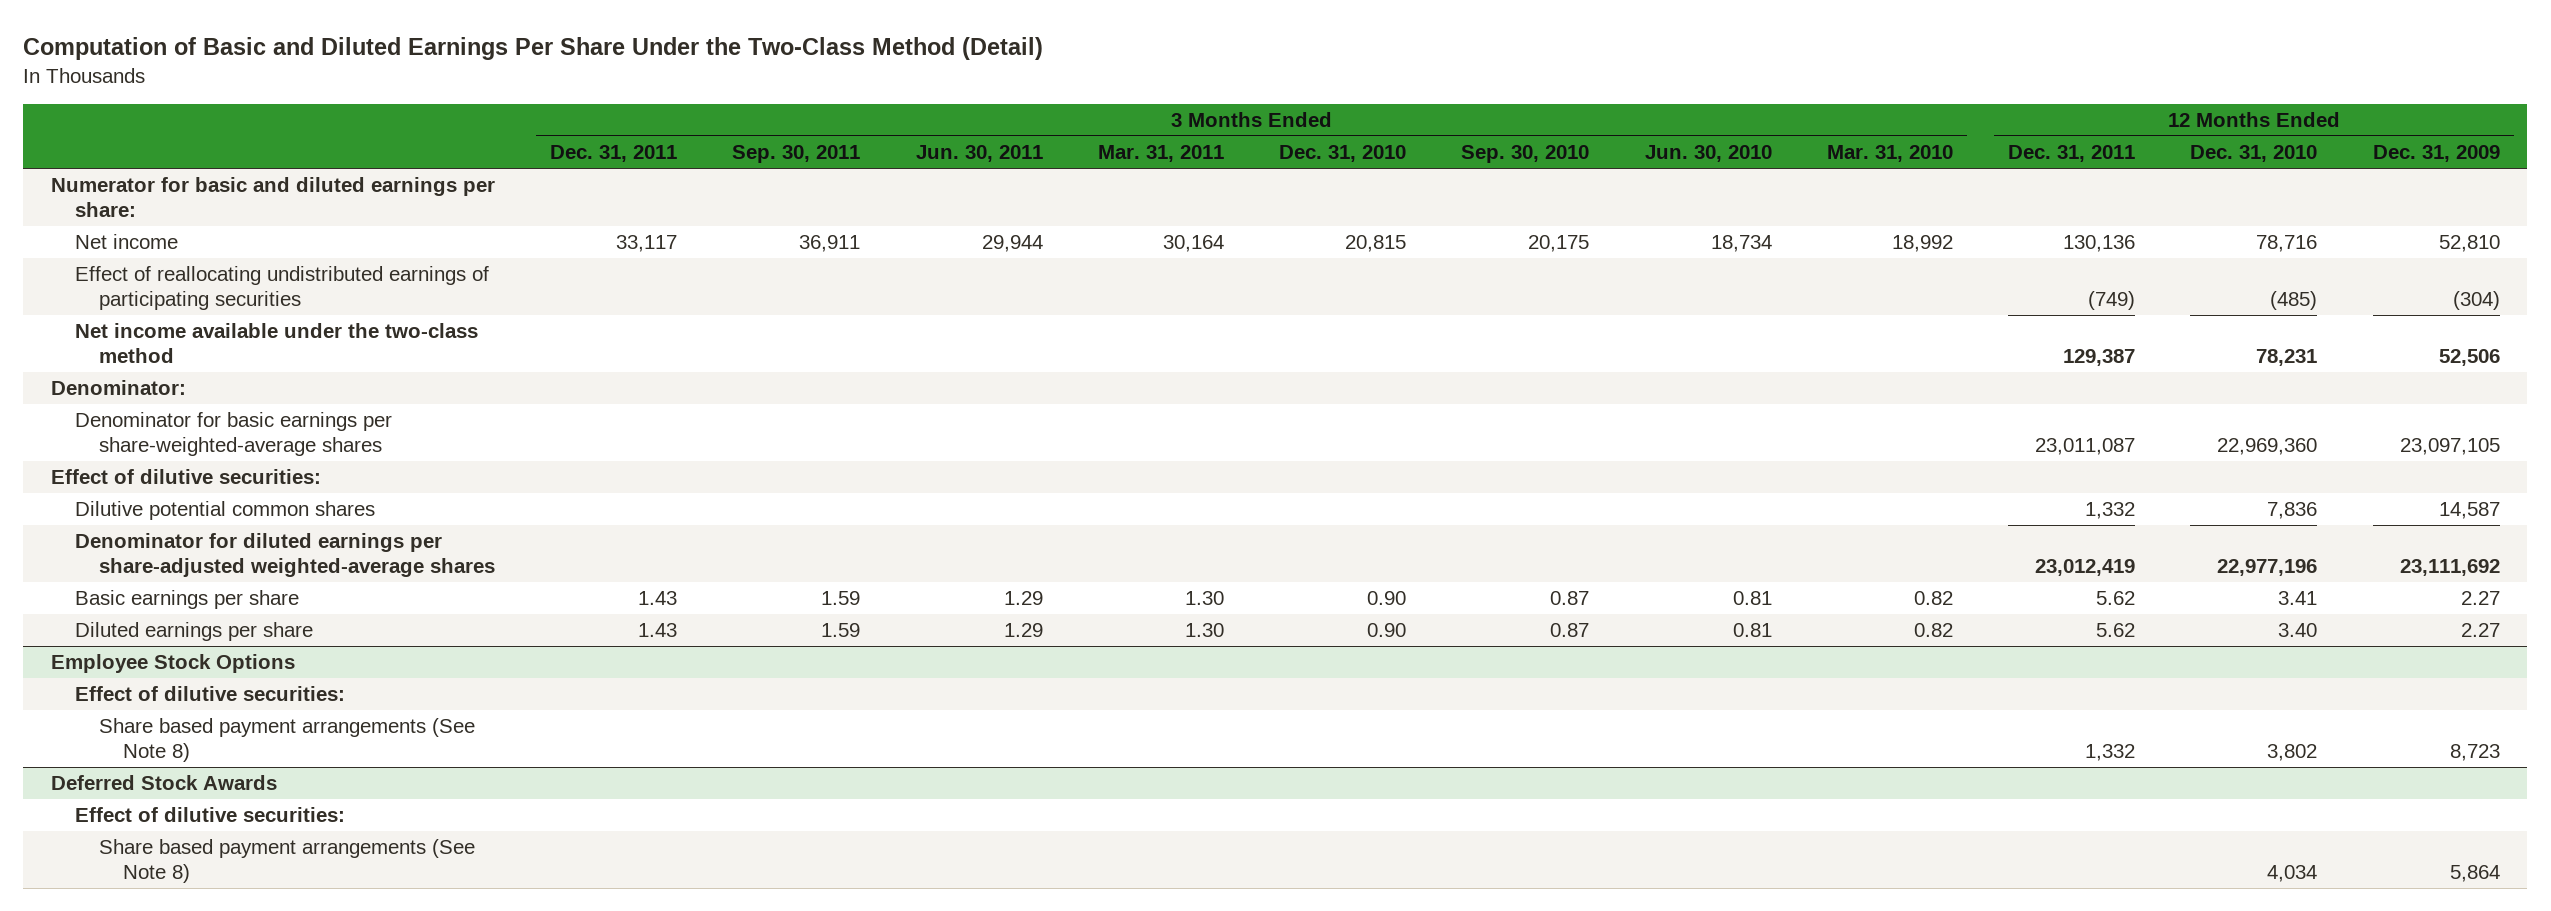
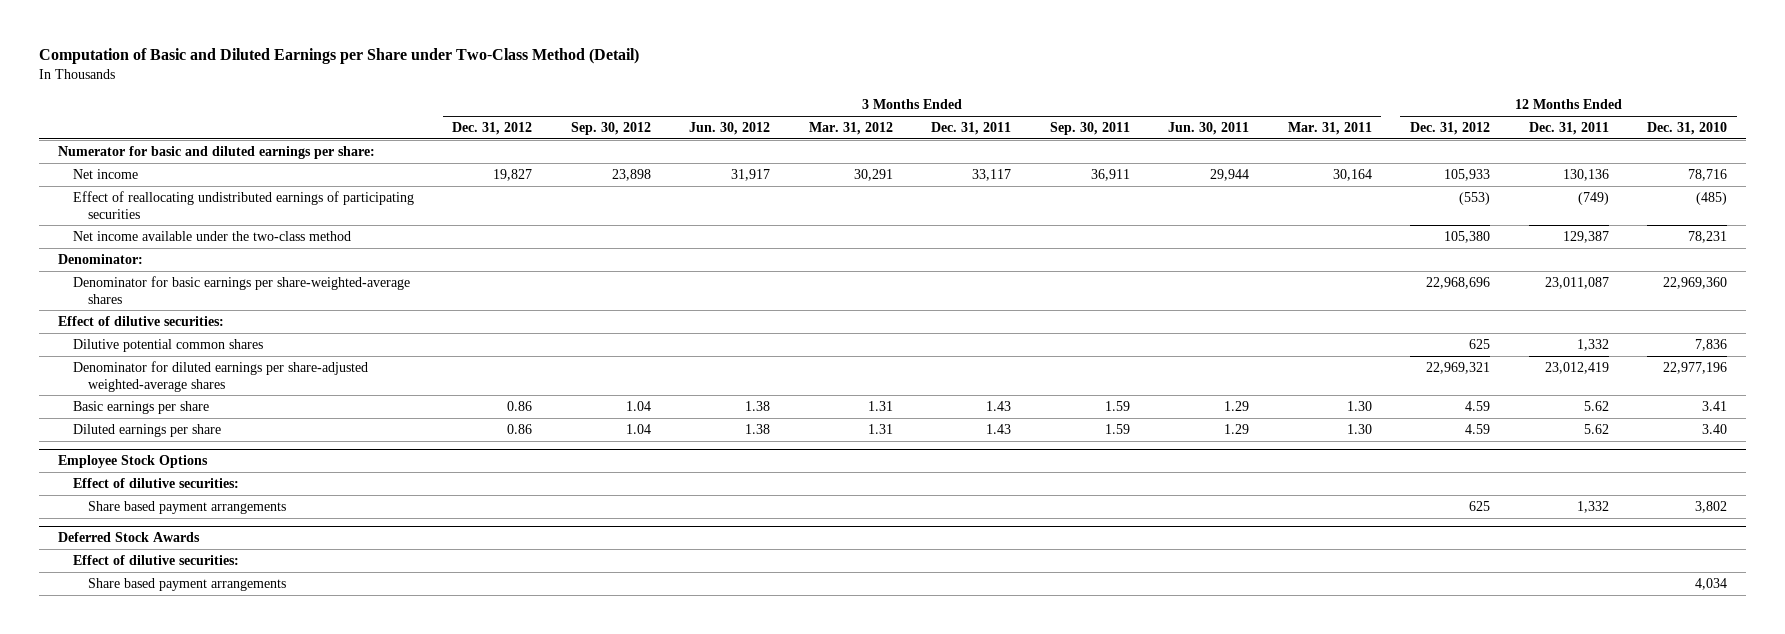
- Computation of Basic and Diluted Earnings Per Share Under the Two-Class Method (Detail)
+ Computation of Basic and Diluted Earnings per Share under Two-Class Method (Detail)
- | 3 Months Ended Dec. 31, 2011 | 3 Months Ended Sep. 30, 2011 | 3 Months Ended Jun. 30, 2011 | 3 Months Ended Mar. 31, 2011 | 3 Months Ended Dec. 31, 2010 | 3 Months Ended Sep. 30, 2010 | 3 Months Ended Jun. 30, 2010 | 3 Months Ended Mar. 31, 2010 | 12 Months Ended Dec. 31, 2011 | 12 Months Ended Dec. 31, 2010 | 12 Months Ended Dec. 31, 2009
+ | 3 Months Ended Dec. 31, 2012 | 3 Months Ended Sep. 30, 2012 | 3 Months Ended Jun. 30, 2012 | 3 Months Ended Mar. 31, 2012 | 3 Months Ended Dec. 31, 2011 | 3 Months Ended Sep. 30, 2011 | 3 Months Ended Jun. 30, 2011 | 3 Months Ended Mar. 31, 2011 | 12 Months Ended Dec. 31, 2012 | 12 Months Ended Dec. 31, 2011 | 12 Months Ended Dec. 31, 2010
@ Employee Stock Options
- Share based payment arrangements (See Note 8) | | | | | | | | | 1,332 | 3,802 | 8,723
+ Share based payment arrangements | | | | | | | | | 625 | 1,332 | 3,802
@ Deferred Stock Awards
- Share based payment arrangements (See Note 8) | | | | | | | | | | 4,034 | 5,864
+ Share based payment arrangements | | | | | | | | | | | 4,034

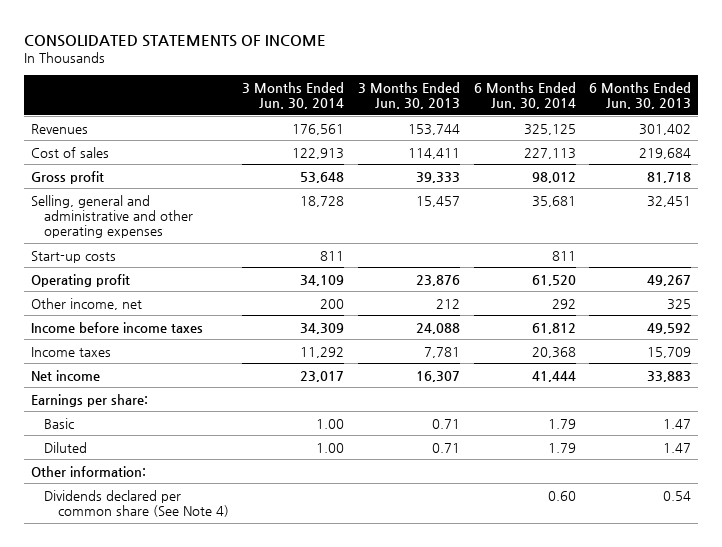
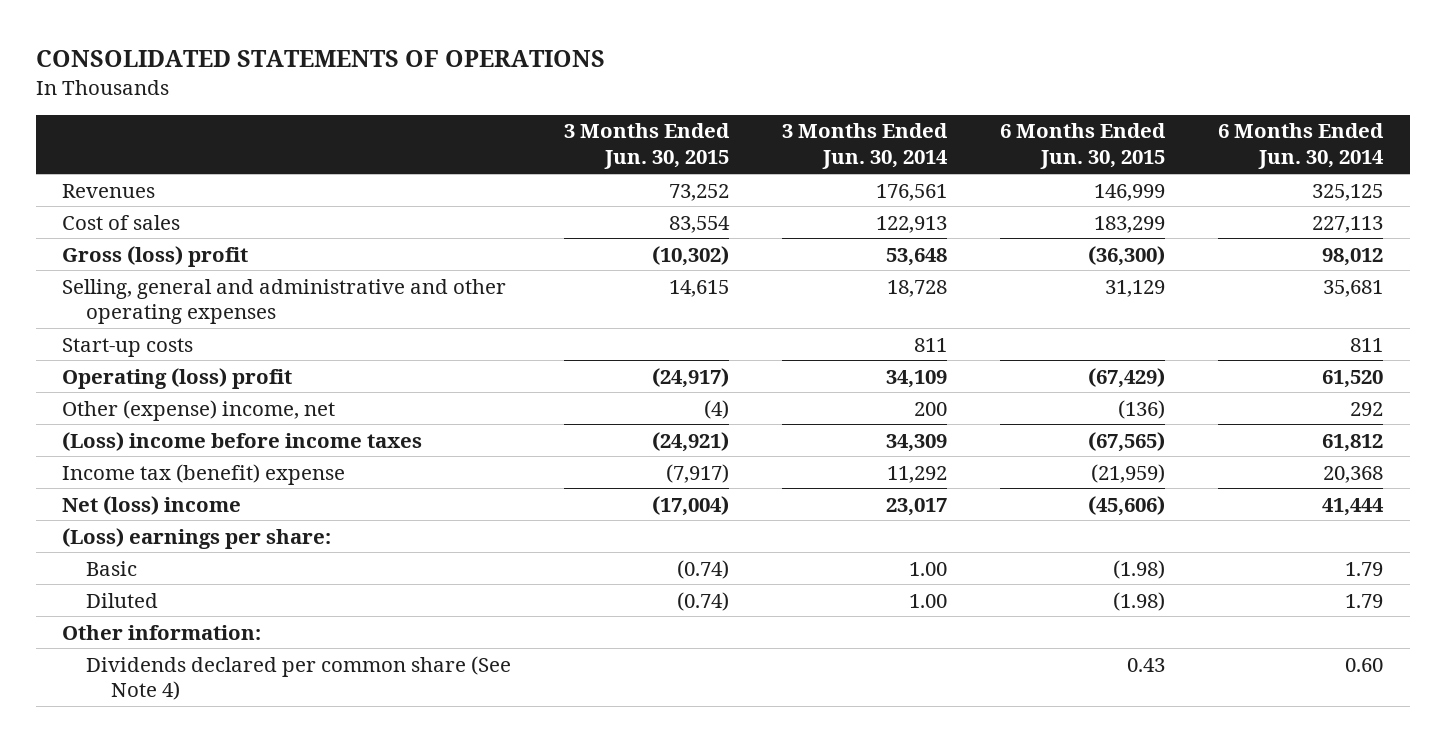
- CONSOLIDATED STATEMENTS OF INCOME
+ CONSOLIDATED STATEMENTS OF OPERATIONS
- | 3 Months Ended Jun. 30, 2014 | 3 Months Ended Jun. 30, 2013 | 6 Months Ended Jun. 30, 2014 | 6 Months Ended Jun. 30, 2013
+ | 3 Months Ended Jun. 30, 2015 | 3 Months Ended Jun. 30, 2014 | 6 Months Ended Jun. 30, 2015 | 6 Months Ended Jun. 30, 2014
- Gross profit | 53,648 | 39,333 | 98,012 | 81,718
+ Gross (loss) profit | (10,302) | 53,648 | (36,300) | 98,012
- Operating profit | 34,109 | 23,876 | 61,520 | 49,267
- Other income, net | 200 | 212 | 292 | 325
- Income before income taxes | 34,309 | 24,088 | 61,812 | 49,592
- Income taxes | 11,292 | 7,781 | 20,368 | 15,709
- Net income | 23,017 | 16,307 | 41,444 | 33,883
- Earnings per share:
+ Operating (loss) profit | (24,917) | 34,109 | (67,429) | 61,520
+ Other (expense) income, net | (4) | 200 | (136) | 292
+ (Loss) income before income taxes | (24,921) | 34,309 | (67,565) | 61,812
+ Income tax (benefit) expense | (7,917) | 11,292 | (21,959) | 20,368
+ Net (loss) income | (17,004) | 23,017 | (45,606) | 41,444
+ (Loss) earnings per share:

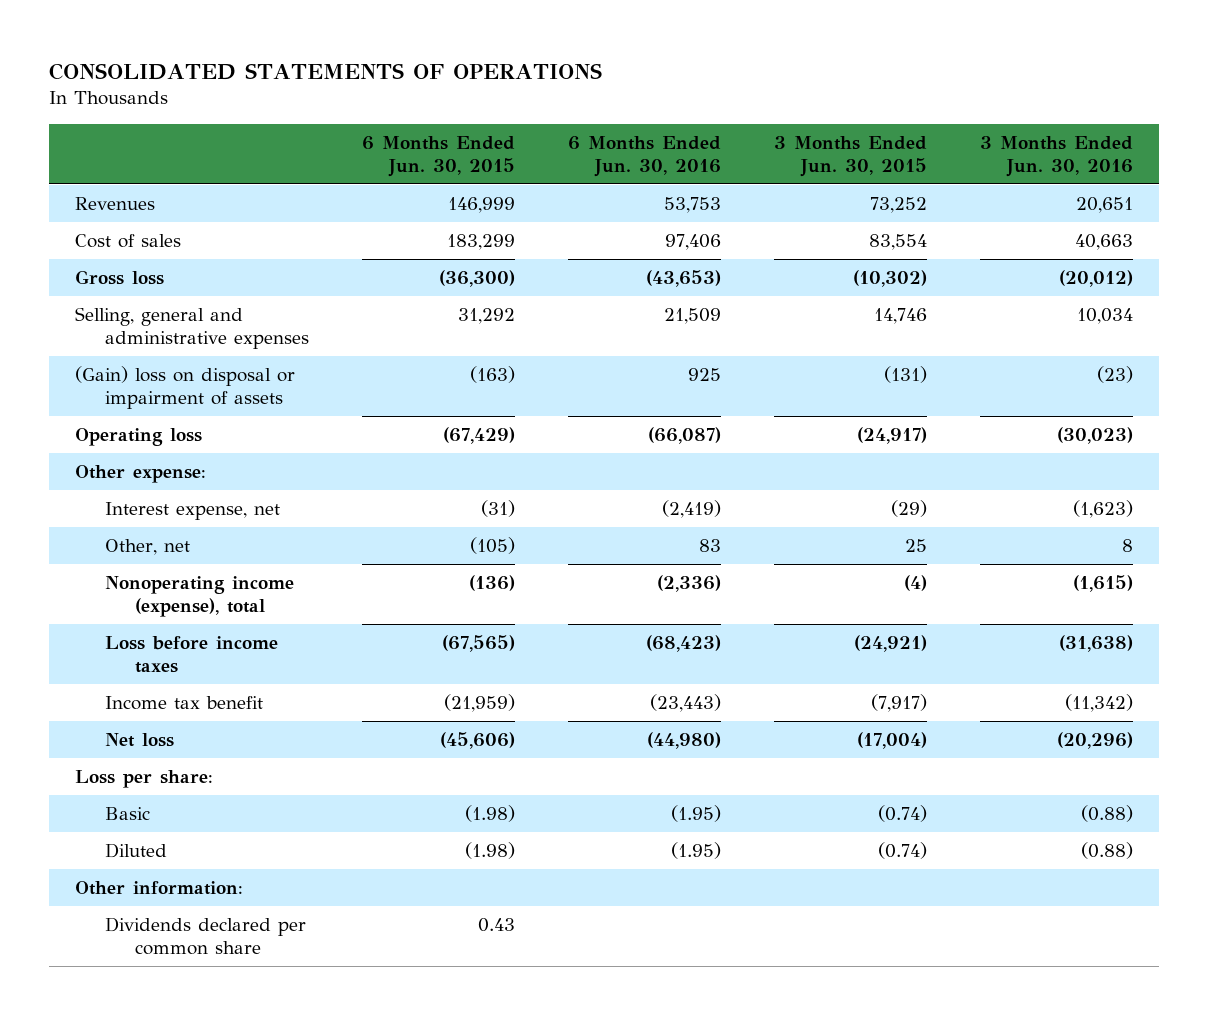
- | 3 Months Ended Jun. 30, 2015 | 3 Months Ended Jun. 30, 2014 | 6 Months Ended Jun. 30, 2015 | 6 Months Ended Jun. 30, 2014
+ | 6 Months Ended Jun. 30, 2015 | 6 Months Ended Jun. 30, 2016 | 3 Months Ended Jun. 30, 2015 | 3 Months Ended Jun. 30, 2016
- Gross (loss) profit | (10,302) | 53,648 | (36,300) | 98,012
- Selling, general and administrative and other operating expenses | 14,615 | 18,728 | 31,129 | 35,681
- Start-up costs | | 811 | | 811
- Operating (loss) profit | (24,917) | 34,109 | (67,429) | 61,520
- Other (expense) income, net | (4) | 200 | (136) | 292
- (Loss) income before income taxes | (24,921) | 34,309 | (67,565) | 61,812
- Income tax (benefit) expense | (7,917) | 11,292 | (21,959) | 20,368
- Net (loss) income | (17,004) | 23,017 | (45,606) | 41,444
- (Loss) earnings per share:
+ Gross loss | (36,300) | (43,653) | (10,302) | (20,012)
+ Selling, general and administrative expenses | 31,292 | 21,509 | 14,746 | 10,034
+ (Gain) loss on disposal or impairment of assets | (163) | 925 | (131) | (23)
+ Operating loss | (67,429) | (66,087) | (24,917) | (30,023)
+ Other expense:
+ Interest expense, net | (31) | (2,419) | (29) | (1,623)
+ Other, net | (105) | 83 | 25 | 8
+ Nonoperating income (expense), total | (136) | (2,336) | (4) | (1,615)
+ Loss before income taxes | (67,565) | (68,423) | (24,921) | (31,638)
+ Income tax benefit | (21,959) | (23,443) | (7,917) | (11,342)
+ Net loss | (45,606) | (44,980) | (17,004) | (20,296)
+ Loss per share:
- Dividends declared per common share (See Note 4) | | | 0.43 | 0.60
+ Dividends declared per common share | 0.43 | | |

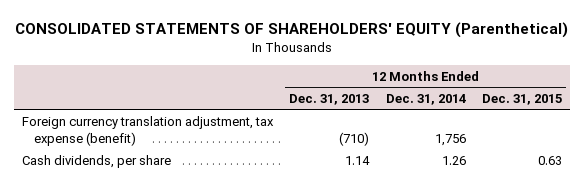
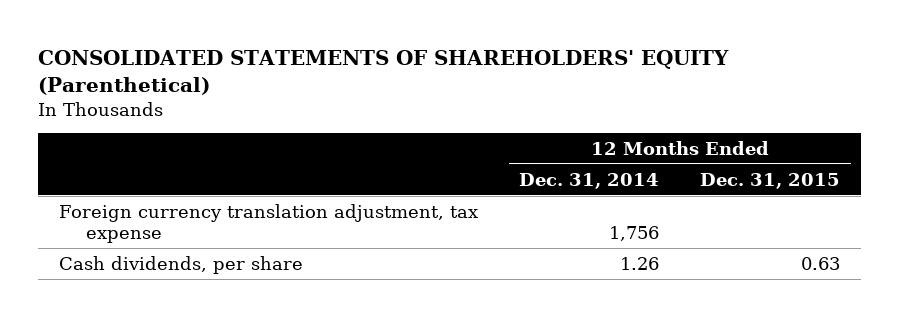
- | 12 Months Ended Dec. 31, 2013 | 12 Months Ended Dec. 31, 2014 | 12 Months Ended Dec. 31, 2015
+ | 12 Months Ended Dec. 31, 2014 | 12 Months Ended Dec. 31, 2015
- Foreign currency translation adjustment, tax expense (benefit) | (710) | 1,756 |
+ Foreign currency translation adjustment, tax expense | 1,756 |

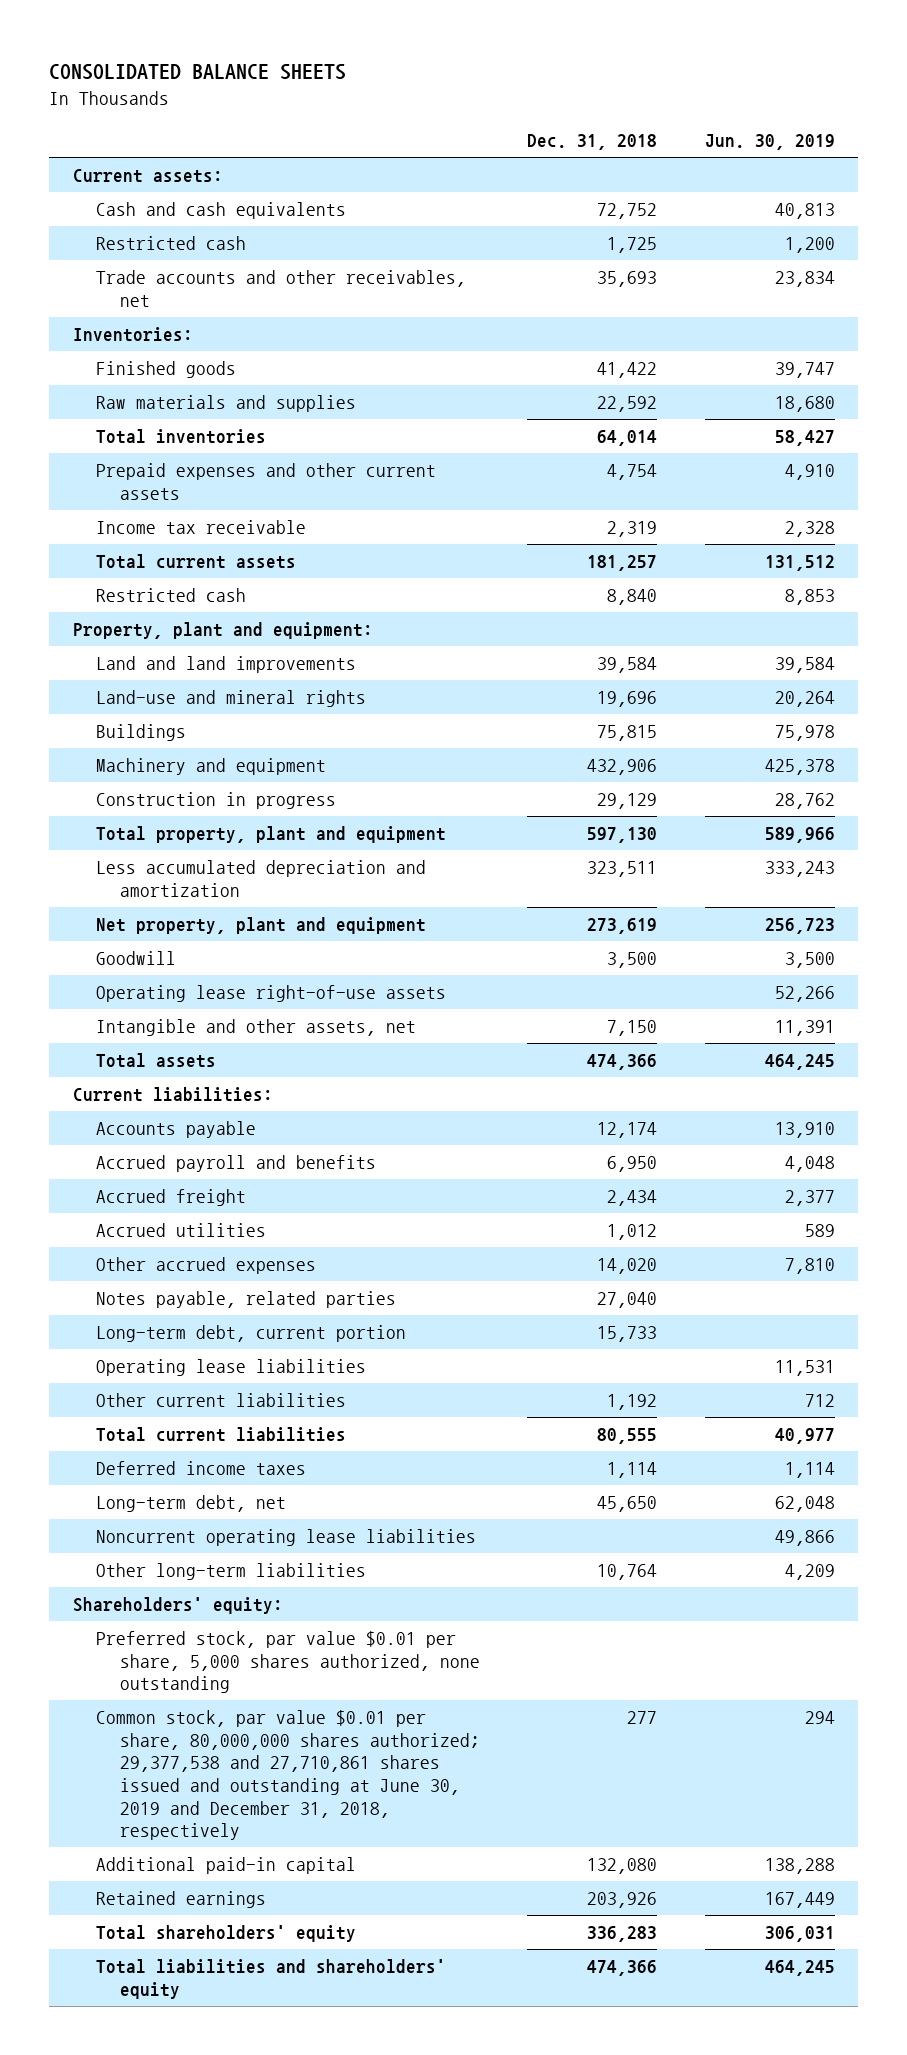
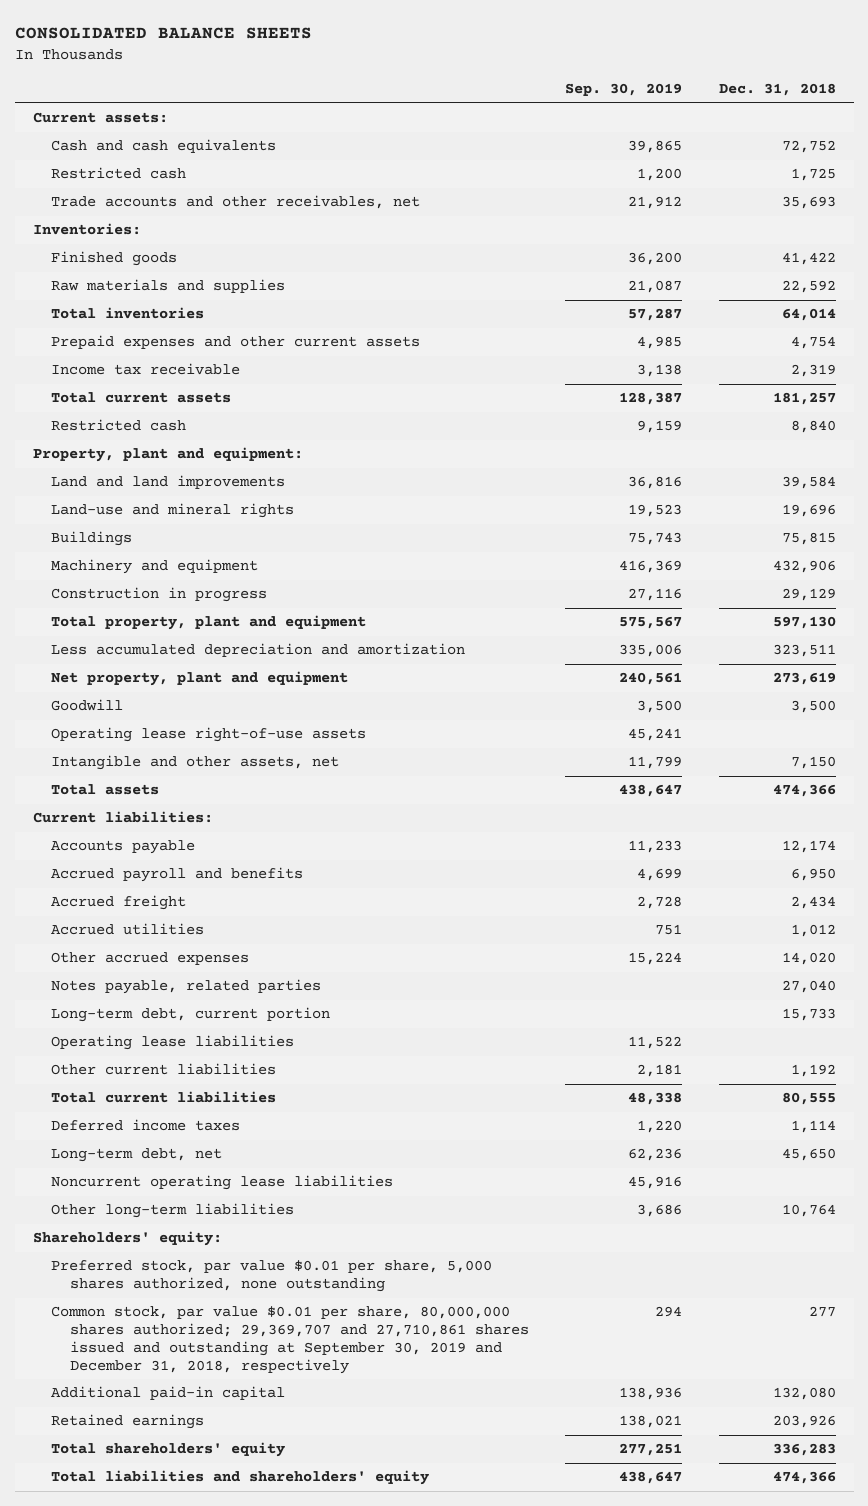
- | Dec. 31, 2018 | Jun. 30, 2019
+ | Sep. 30, 2019 | Dec. 31, 2018
- Common stock, par value $0.01 per share, 80,000,000 shares authorized; 29,377,538 and 27,710,861 shares issued and outstanding at June 30, 2019 and December 31, 2018, respectively | 277 | 294
+ Common stock, par value $0.01 per share, 80,000,000 shares authorized; 29,369,707 and 27,710,861 shares issued and outstanding at September 30, 2019 and December 31, 2018, respectively | 294 | 277

